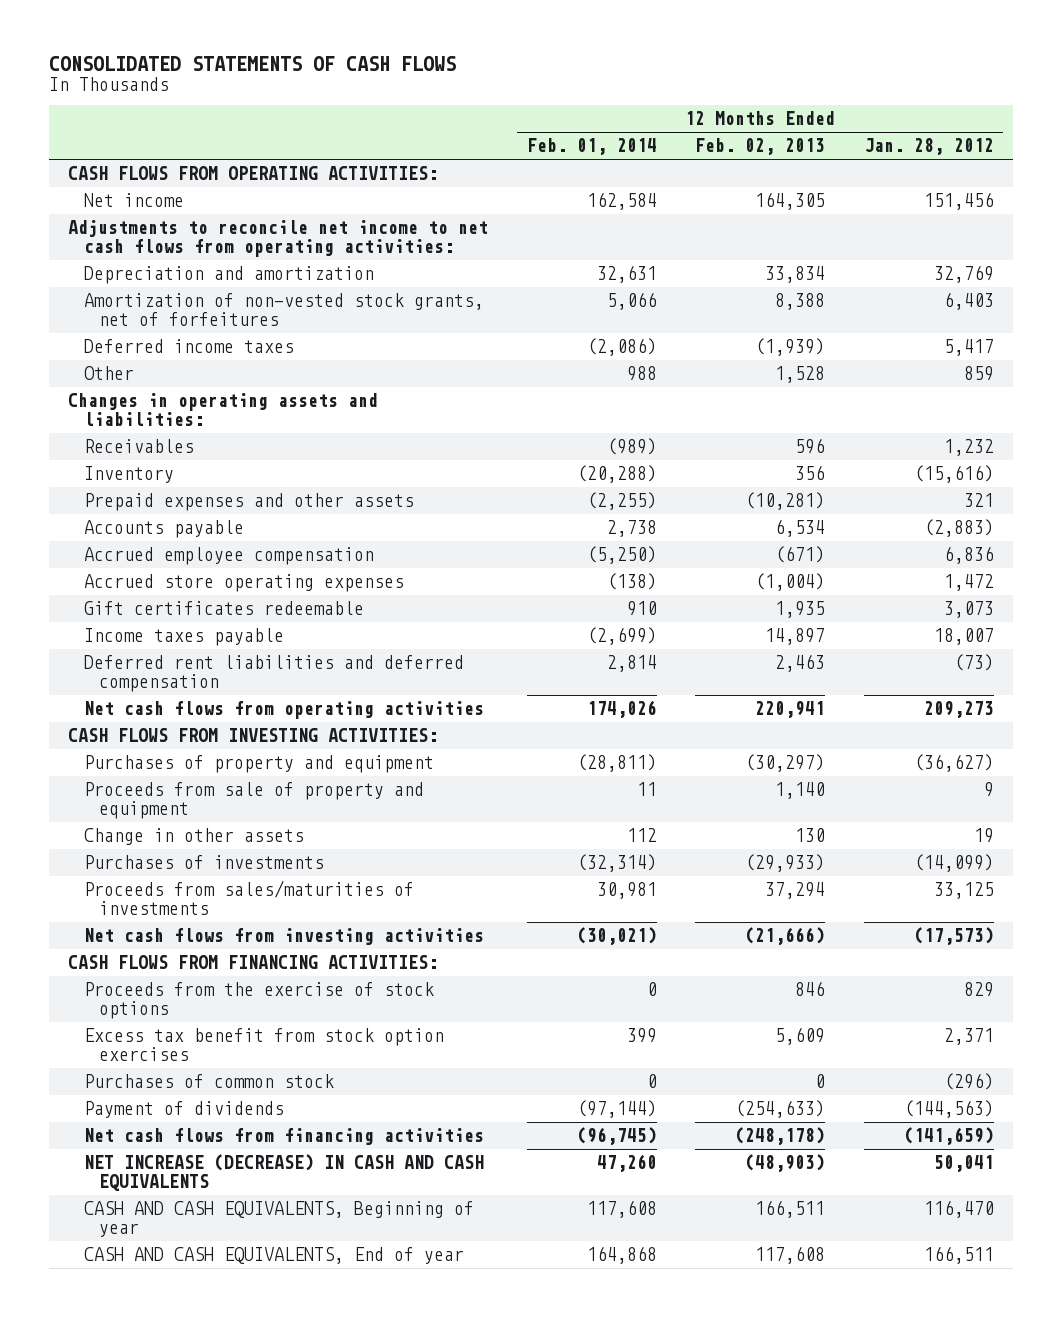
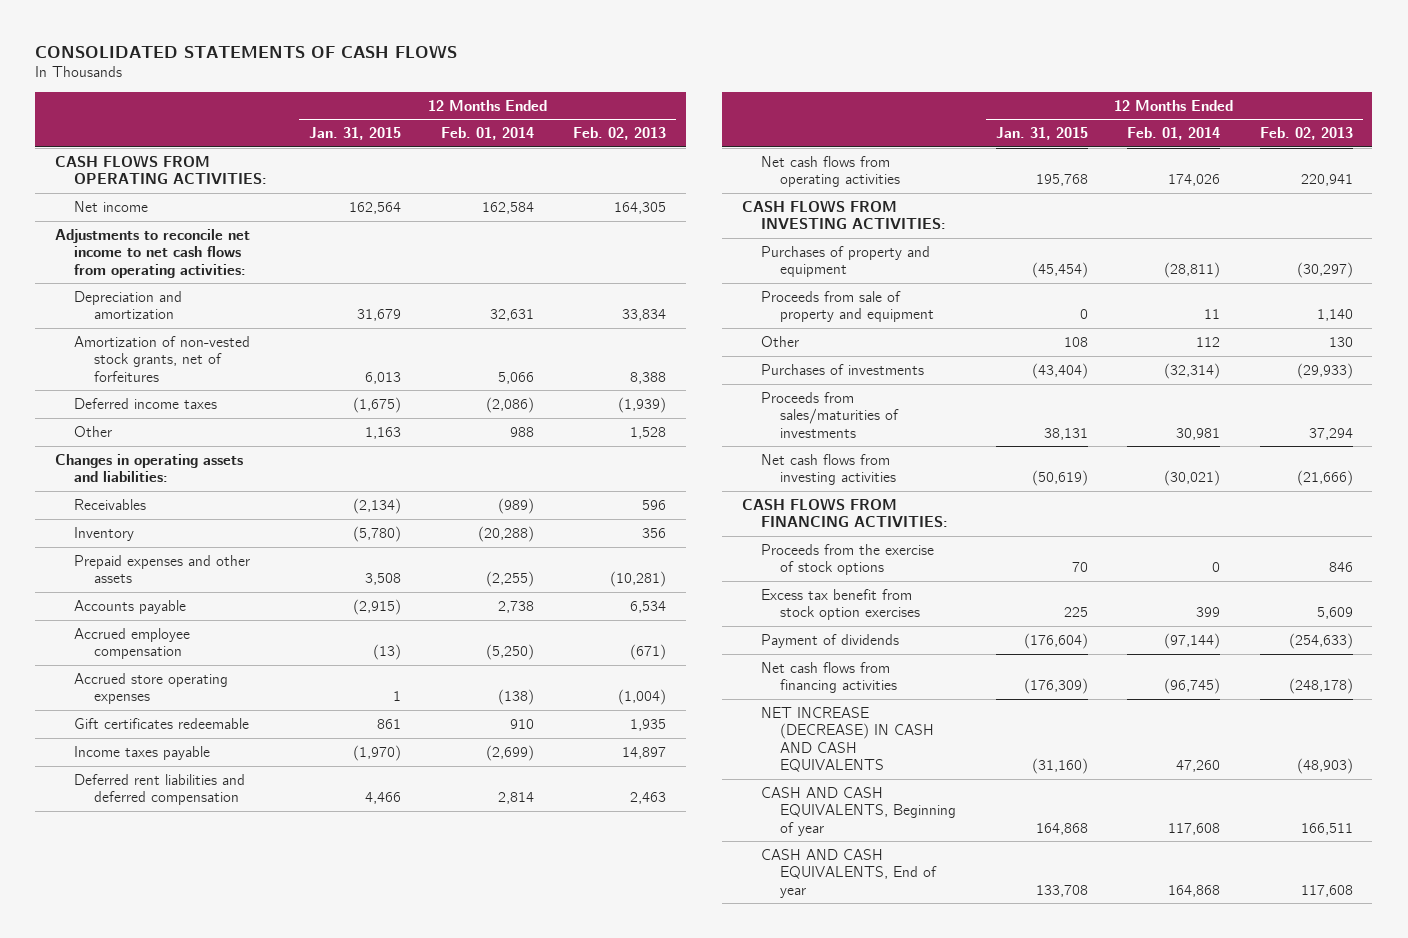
- | 12 Months Ended Feb. 01, 2014 | 12 Months Ended Feb. 02, 2013 | 12 Months Ended Jan. 28, 2012
+ | 12 Months Ended Jan. 31, 2015 | 12 Months Ended Feb. 01, 2014 | 12 Months Ended Feb. 02, 2013
- Change in other assets | 112 | 130 | 19
+ Other | 108 | 112 | 130
- Purchases of common stock | 0 | 0 | (296)

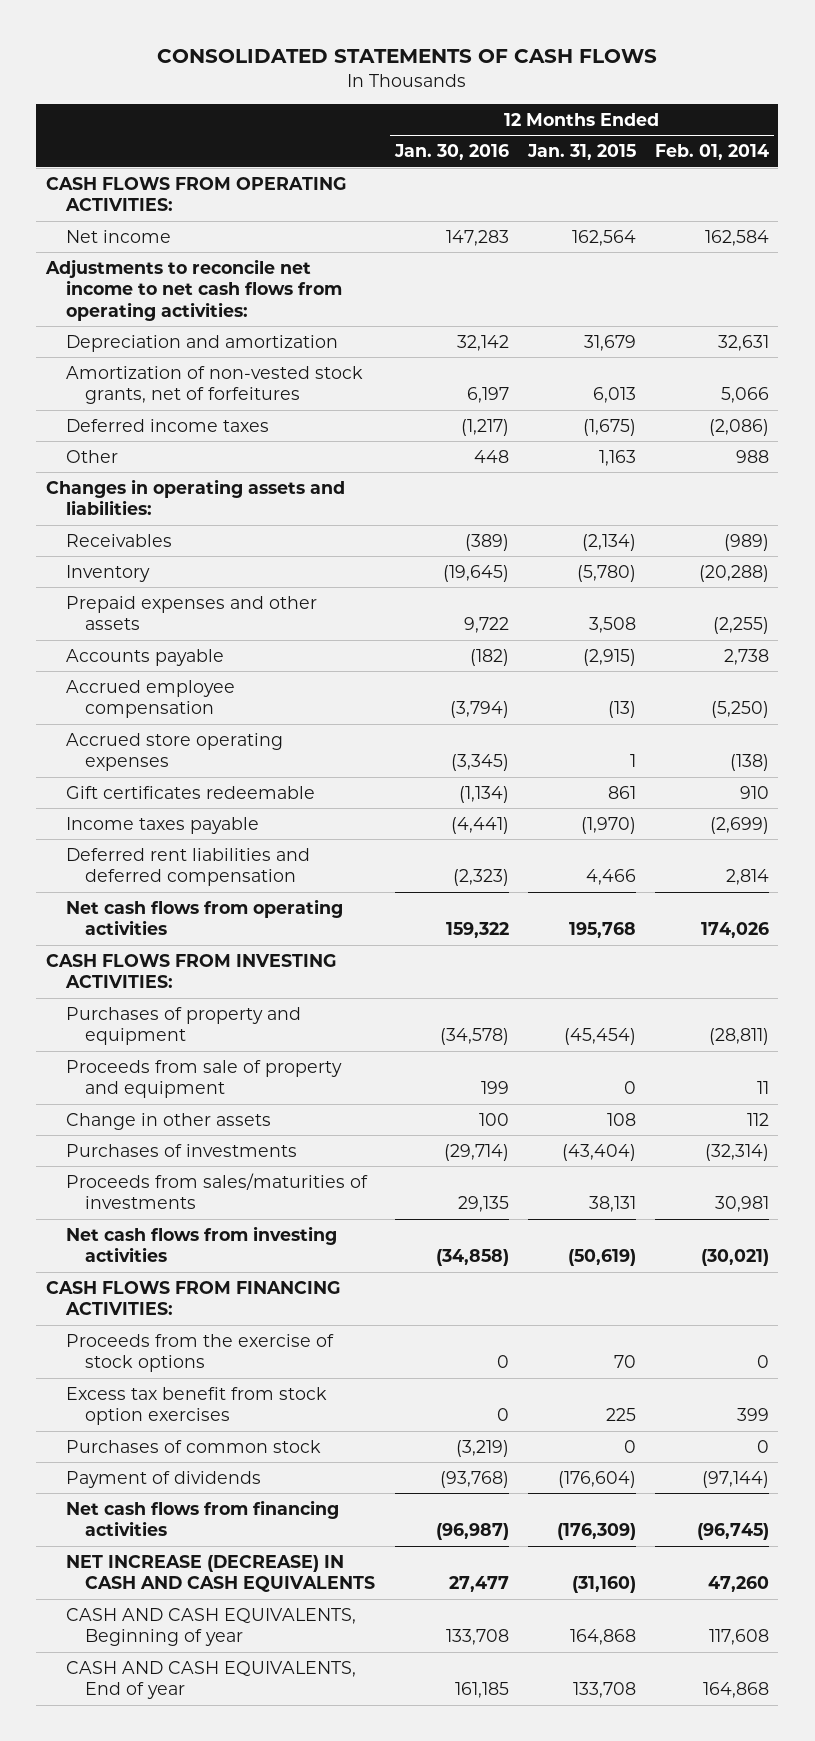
- | 12 Months Ended Jan. 31, 2015 | 12 Months Ended Feb. 01, 2014 | 12 Months Ended Feb. 02, 2013
+ | 12 Months Ended Jan. 30, 2016 | 12 Months Ended Jan. 31, 2015 | 12 Months Ended Feb. 01, 2014
- Other | 108 | 112 | 130
+ Change in other assets | 100 | 108 | 112
+ Purchases of common stock | (3,219) | 0 | 0

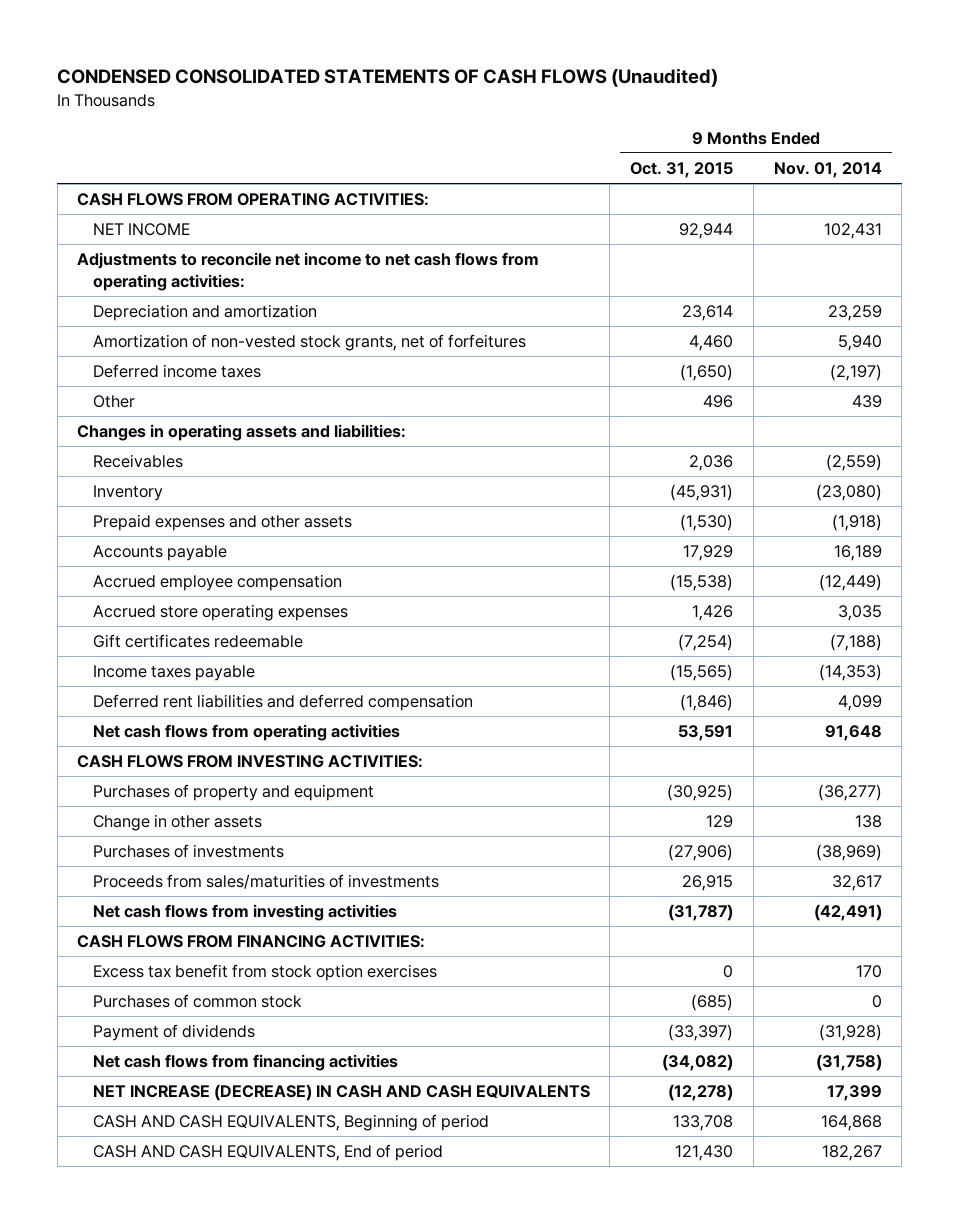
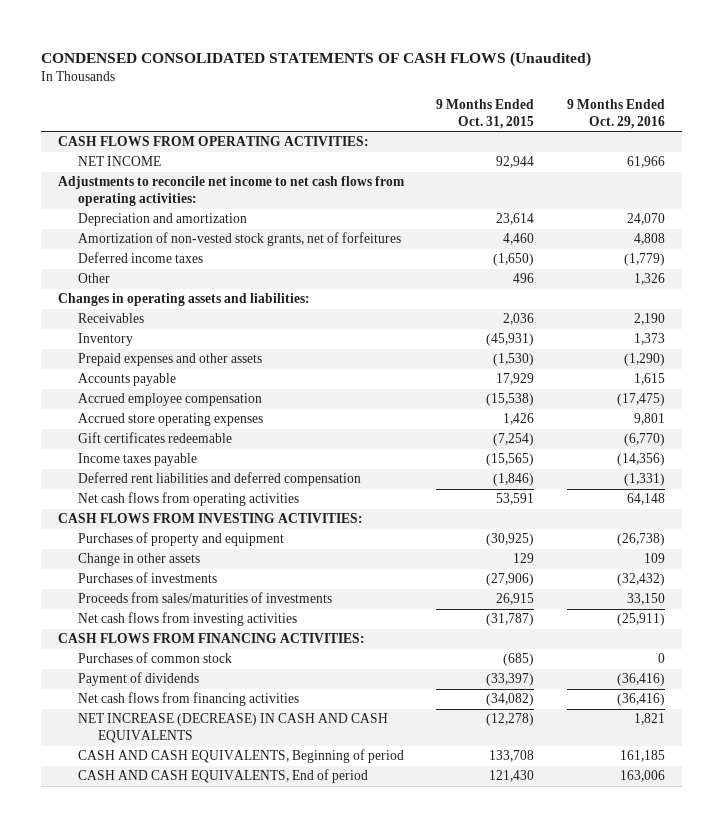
- | 9 Months Ended Oct. 31, 2015 | 9 Months Ended Nov. 01, 2014
+ | 9 Months Ended Oct. 31, 2015 | 9 Months Ended Oct. 29, 2016
- Excess tax benefit from stock option exercises | 0 | 170

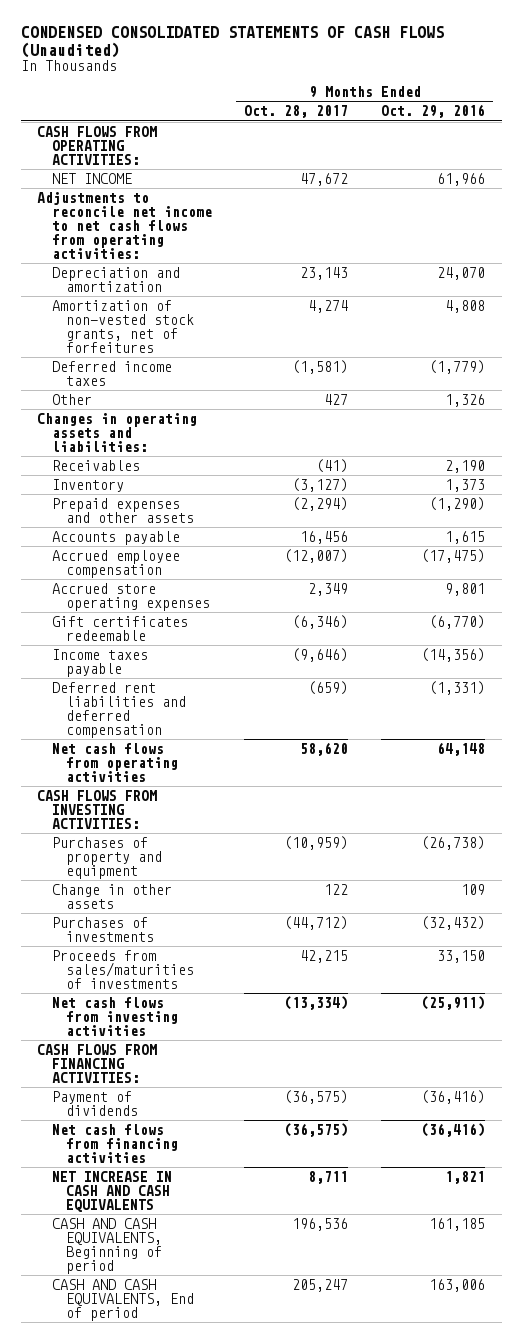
- | 9 Months Ended Oct. 31, 2015 | 9 Months Ended Oct. 29, 2016
+ | 9 Months Ended Oct. 28, 2017 | 9 Months Ended Oct. 29, 2016
- Purchases of common stock | (685) | 0
- NET INCREASE (DECREASE) IN CASH AND CASH EQUIVALENTS | (12,278) | 1,821
+ NET INCREASE IN CASH AND CASH EQUIVALENTS | 8,711 | 1,821

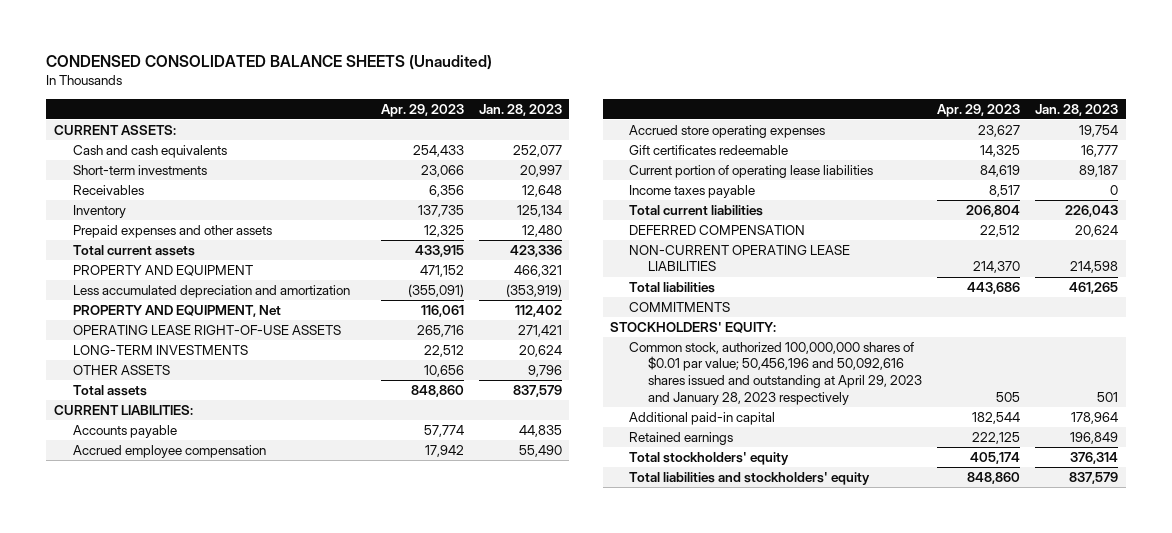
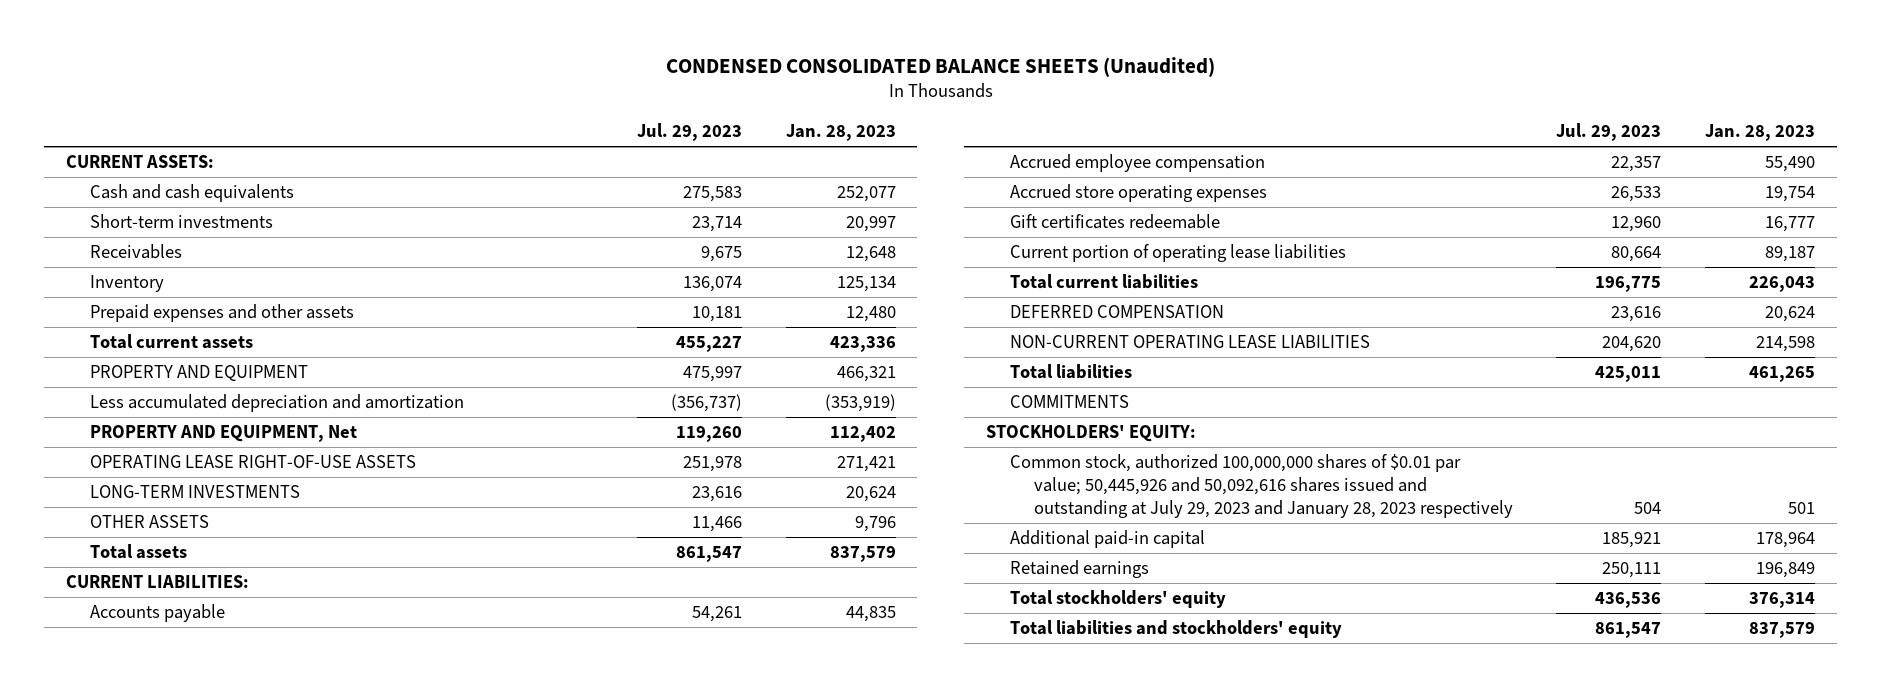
- | Apr. 29, 2023 | Jan. 28, 2023
+ | Jul. 29, 2023 | Jan. 28, 2023
- Income taxes payable | 8,517 | 0
- Common stock, authorized 100,000,000 shares of $0.01 par value; 50,456,196 and 50,092,616 shares issued and outstanding at April 29, 2023 and January 28, 2023 respectively | 505 | 501
+ Common stock, authorized 100,000,000 shares of $0.01 par value; 50,445,926 and 50,092,616 shares issued and outstanding at July 29, 2023 and January 28, 2023 respectively | 504 | 501

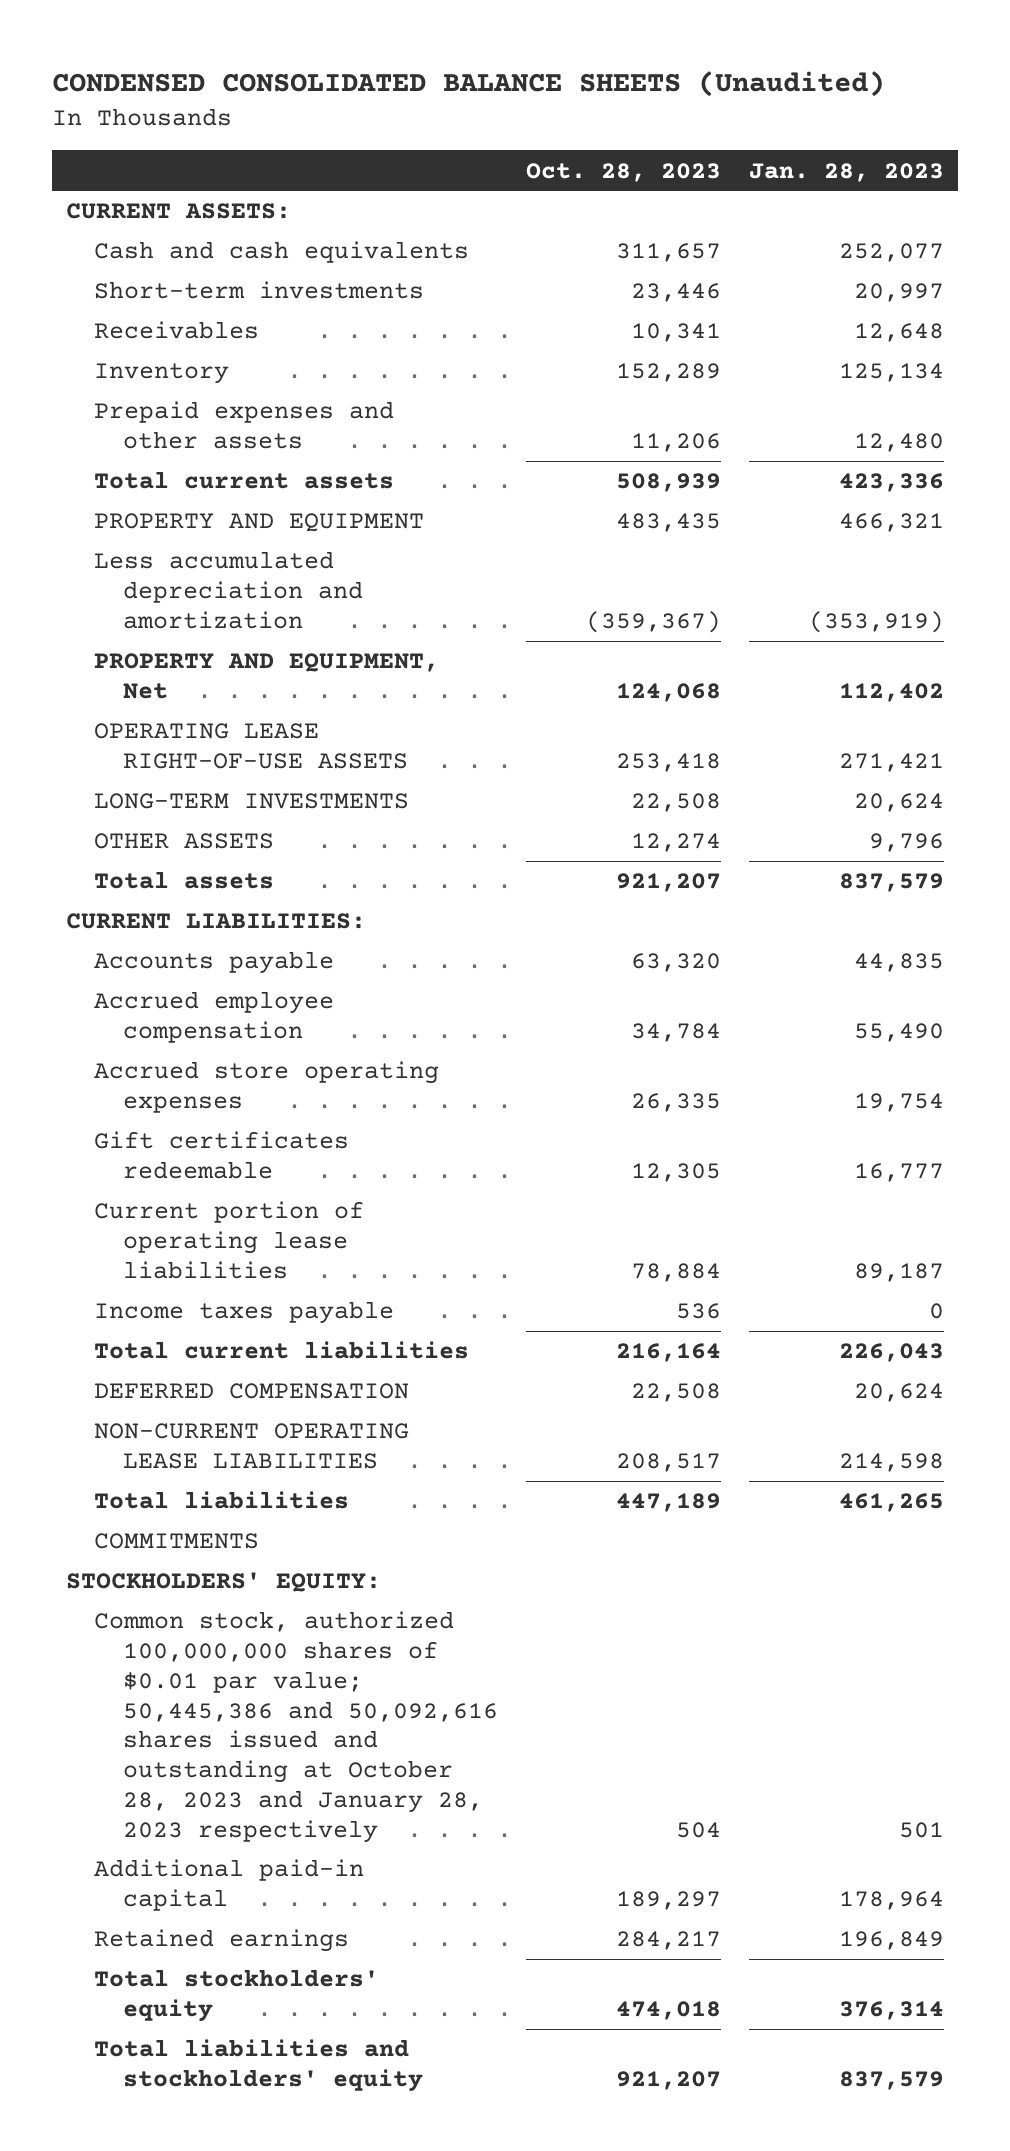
- | Jul. 29, 2023 | Jan. 28, 2023
+ | Oct. 28, 2023 | Jan. 28, 2023
+ Income taxes payable | 536 | 0
- Common stock, authorized 100,000,000 shares of $0.01 par value; 50,445,926 and 50,092,616 shares issued and outstanding at July 29, 2023 and January 28, 2023 respectively | 504 | 501
+ Common stock, authorized 100,000,000 shares of $0.01 par value; 50,445,386 and 50,092,616 shares issued and outstanding at October 28, 2023 and January 28, 2023 respectively | 504 | 501

